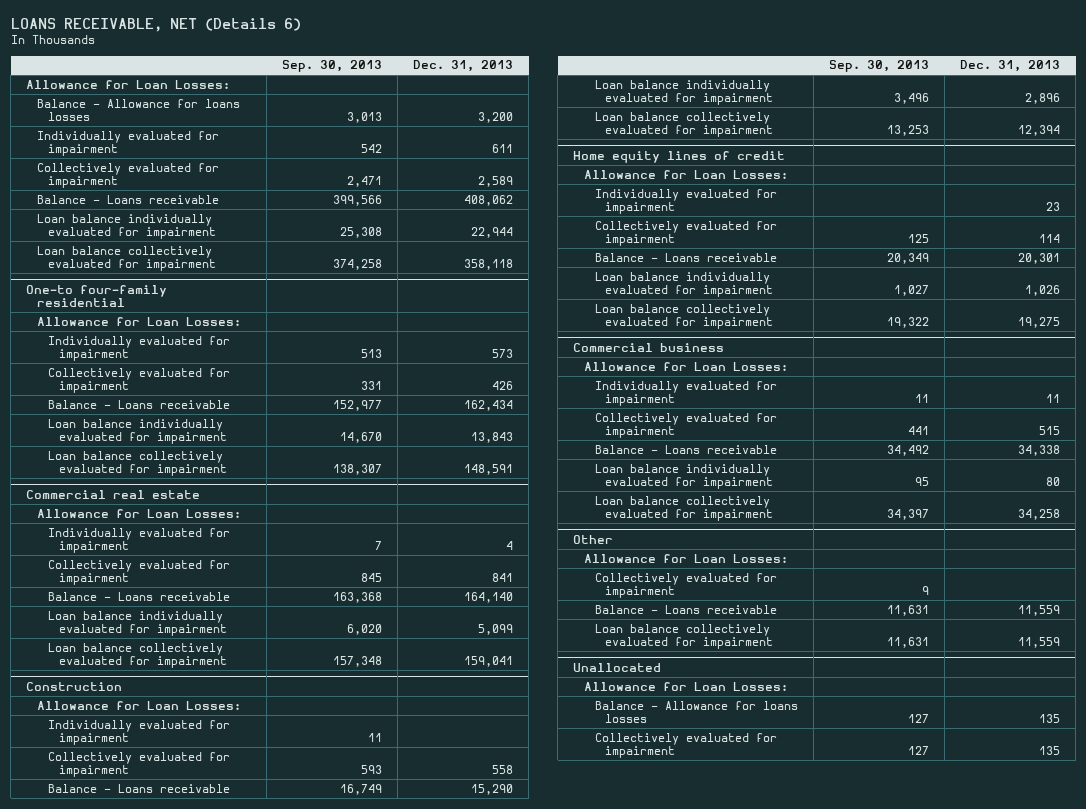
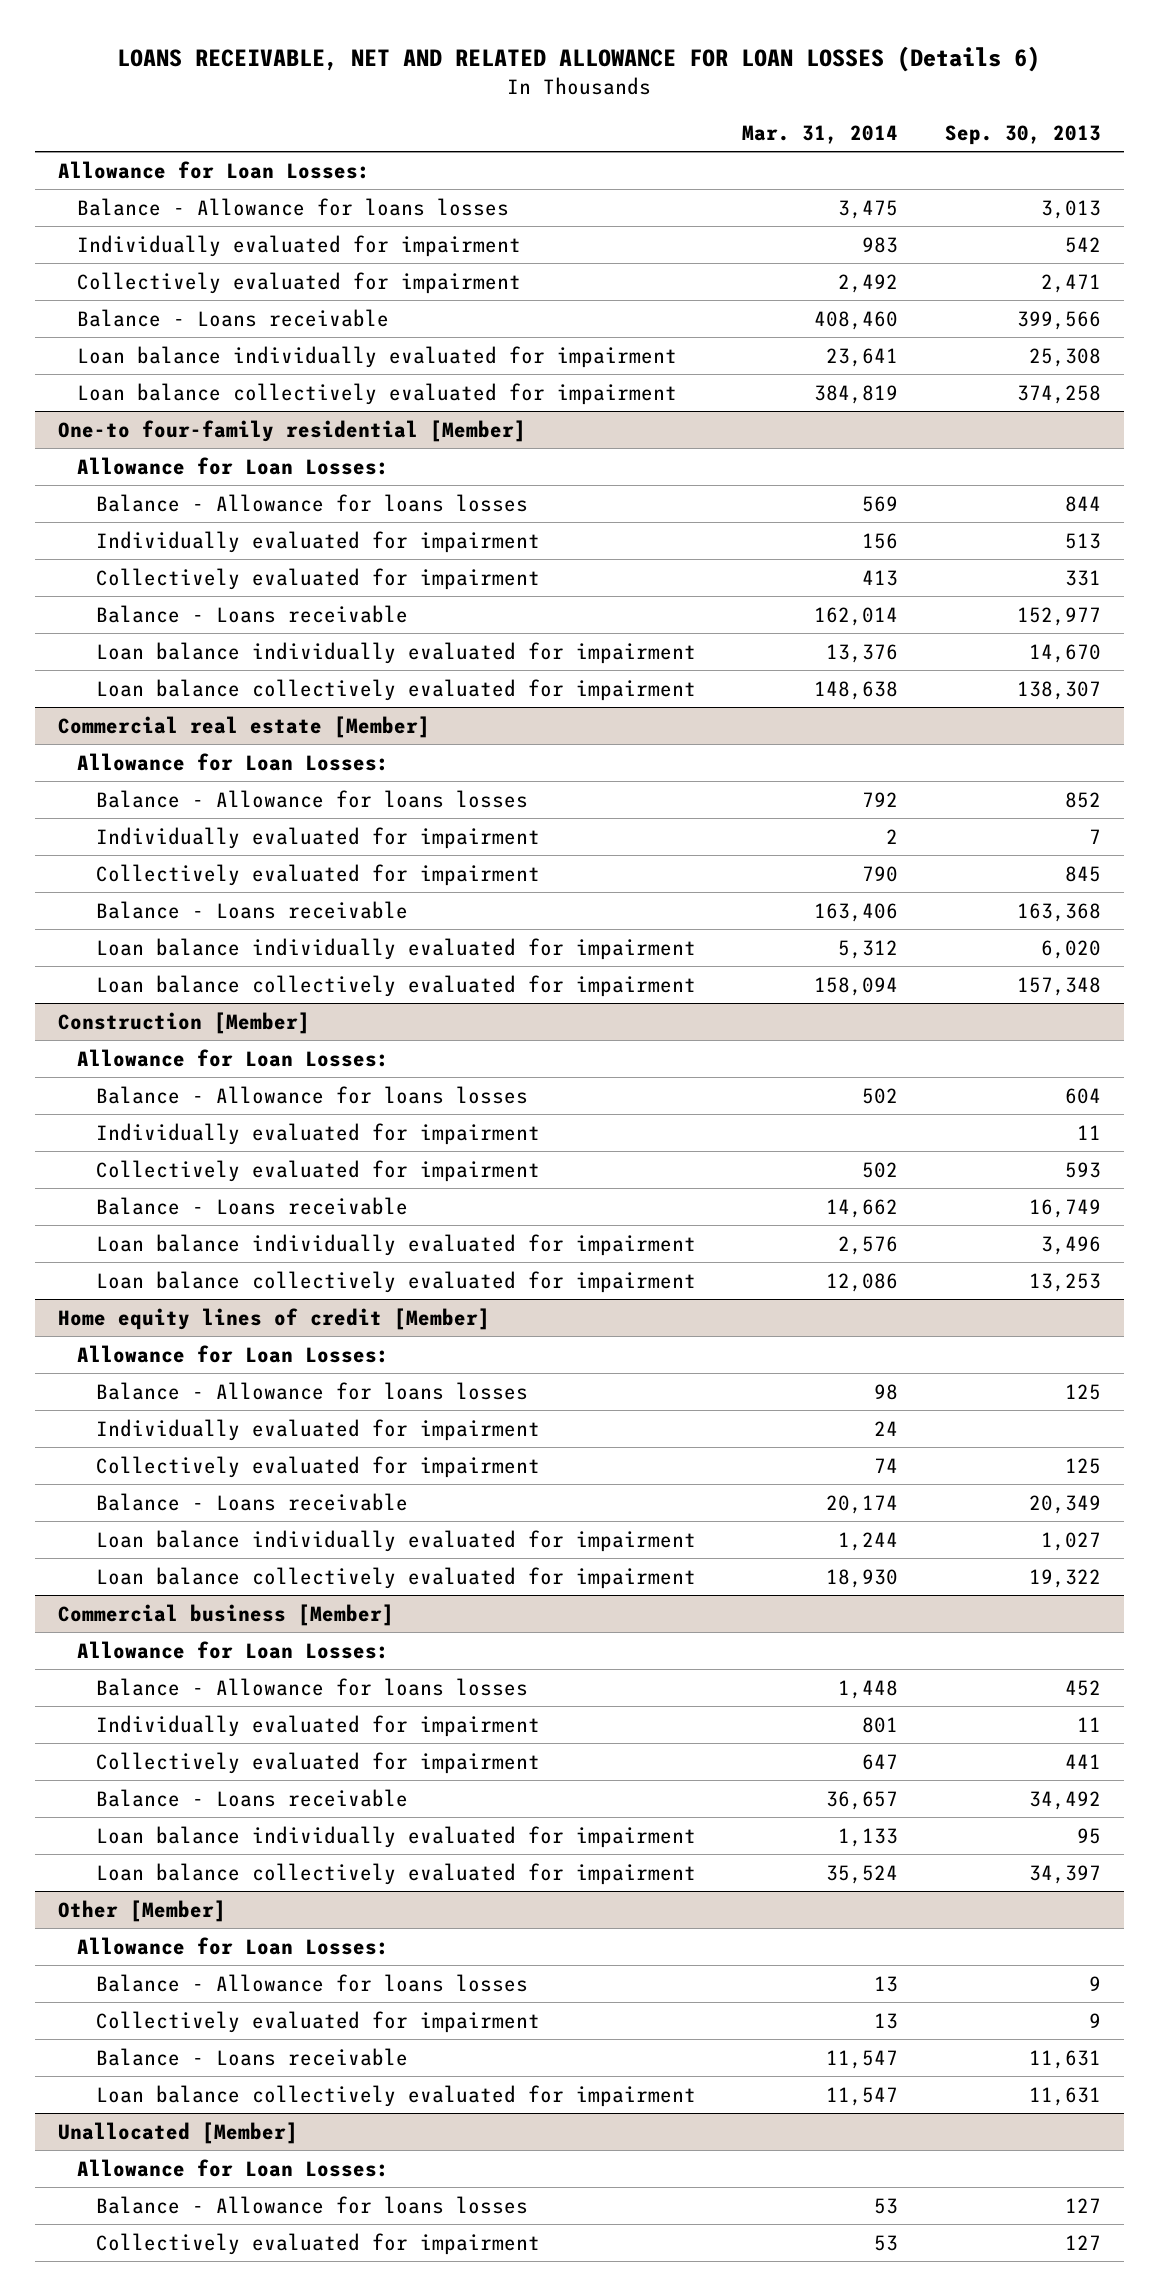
- LOANS RECEIVABLE, NET (Details 6)
+ LOANS RECEIVABLE, NET AND RELATED ALLOWANCE FOR LOAN LOSSES (Details 6)
- | Sep. 30, 2013 | Dec. 31, 2013
+ | Mar. 31, 2014 | Sep. 30, 2013
- One-to four-family residential
+ One-to four-family residential [Member]
+ Balance - Allowance for loans losses | 569 | 844
- Commercial real estate
+ Commercial real estate [Member]
+ Balance - Allowance for loans losses | 792 | 852
- Construction
+ Construction [Member]
+ Balance - Allowance for loans losses | 502 | 604
- Home equity lines of credit
+ Home equity lines of credit [Member]
+ Balance - Allowance for loans losses | 98 | 125
- Commercial business
+ Commercial business [Member]
+ Balance - Allowance for loans losses | 1,448 | 452
- Other
+ Other [Member]
+ Balance - Allowance for loans losses | 13 | 9
- Unallocated
+ Unallocated [Member]

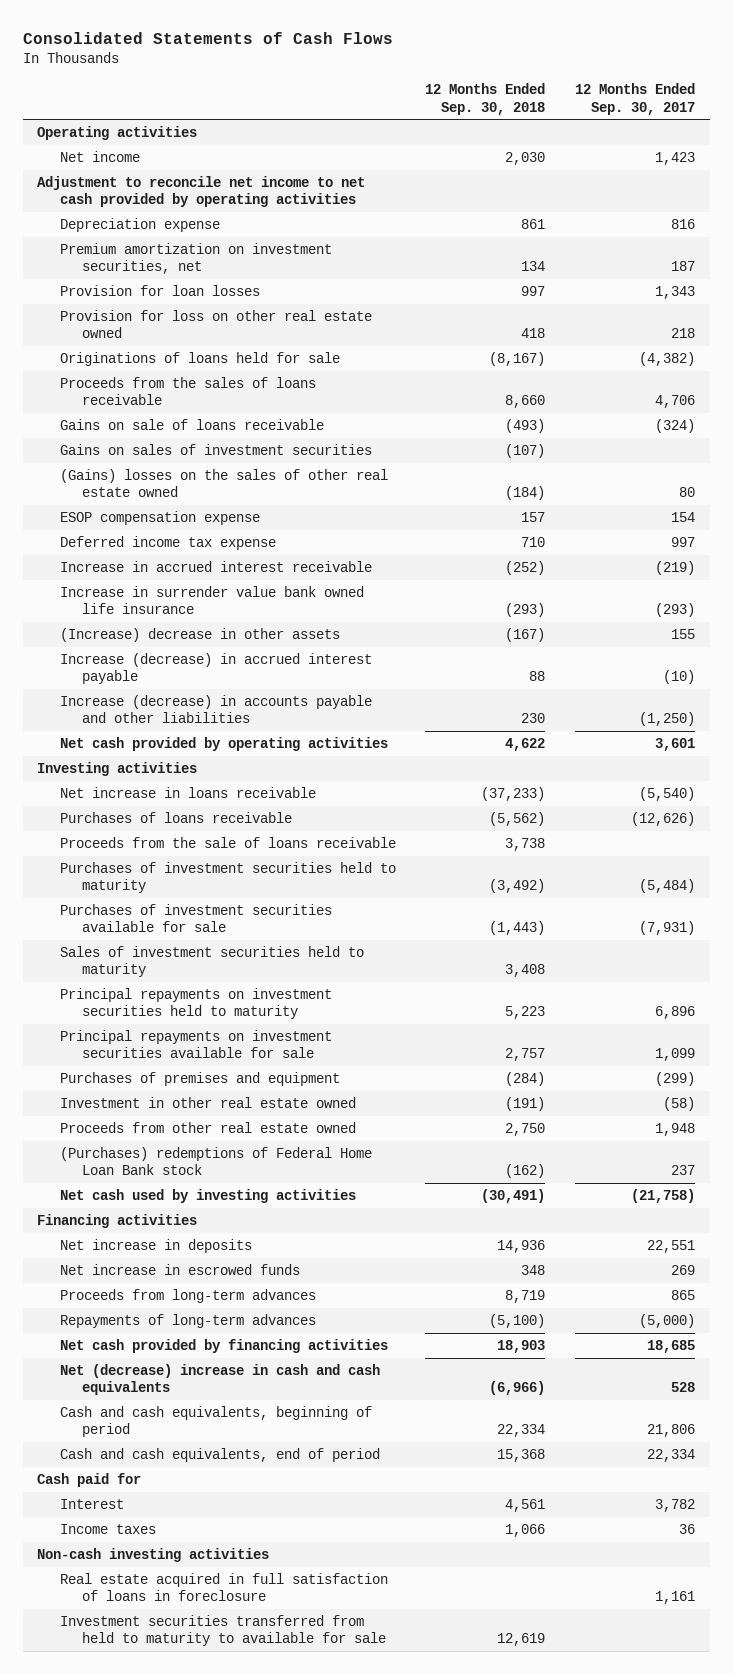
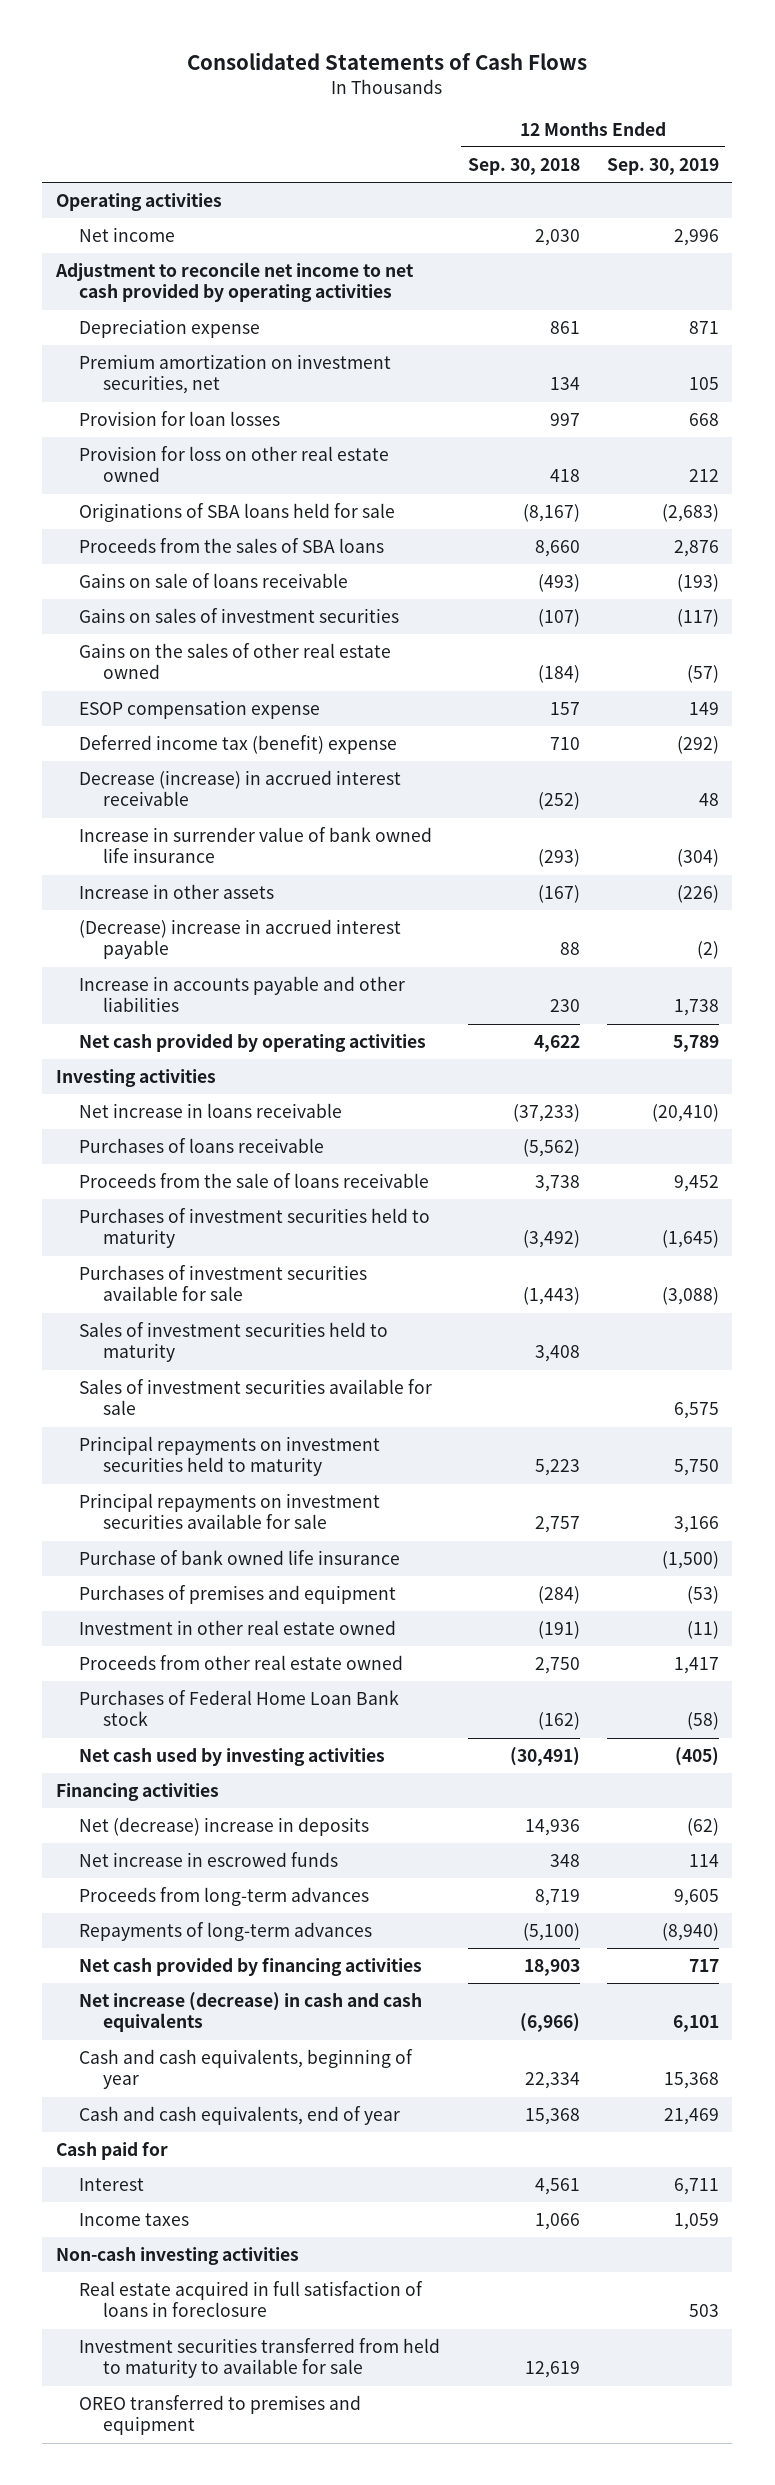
- | 12 Months Ended Sep. 30, 2018 | 12 Months Ended Sep. 30, 2017
+ | 12 Months Ended Sep. 30, 2018 | 12 Months Ended Sep. 30, 2019
- Originations of loans held for sale | (8,167) | (4,382)
- Proceeds from the sales of loans receivable | 8,660 | 4,706
+ Originations of SBA loans held for sale | (8,167) | (2,683)
+ Proceeds from the sales of SBA loans | 8,660 | 2,876
- (Gains) losses on the sales of other real estate owned | (184) | 80
+ Gains on the sales of other real estate owned | (184) | (57)
- Deferred income tax expense | 710 | 997
- Increase in accrued interest receivable | (252) | (219)
- Increase in surrender value bank owned life insurance | (293) | (293)
- (Increase) decrease in other assets | (167) | 155
- Increase (decrease) in accrued interest payable | 88 | (10)
- Increase (decrease) in accounts payable and other liabilities | 230 | (1,250)
+ Deferred income tax (benefit) expense | 710 | (292)
+ Decrease (increase) in accrued interest receivable | (252) | 48
+ Increase in surrender value of bank owned life insurance | (293) | (304)
+ Increase in other assets | (167) | (226)
+ (Decrease) increase in accrued interest payable | 88 | (2)
+ Increase in accounts payable and other liabilities | 230 | 1,738
+ Sales of investment securities available for sale | | 6,575
+ Purchase of bank owned life insurance | | (1,500)
- (Purchases) redemptions of Federal Home Loan Bank stock | (162) | 237
+ Purchases of Federal Home Loan Bank stock | (162) | (58)
- Net increase in deposits | 14,936 | 22,551
+ Net (decrease) increase in deposits | 14,936 | (62)
- Net (decrease) increase in cash and cash equivalents | (6,966) | 528
- Cash and cash equivalents, beginning of period | 22,334 | 21,806
- Cash and cash equivalents, end of period | 15,368 | 22,334
+ Net increase (decrease) in cash and cash equivalents | (6,966) | 6,101
+ Cash and cash equivalents, beginning of year | 22,334 | 15,368
+ Cash and cash equivalents, end of year | 15,368 | 21,469
+ OREO transferred to premises and equipment

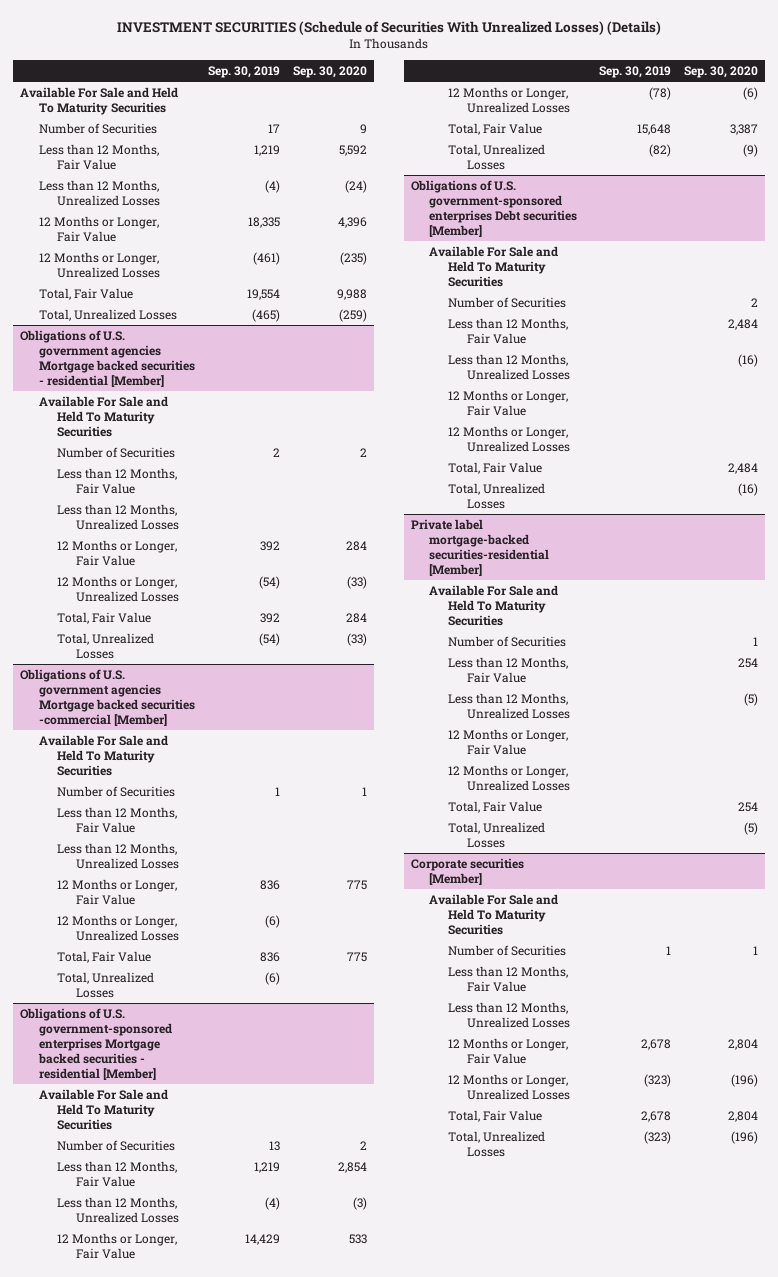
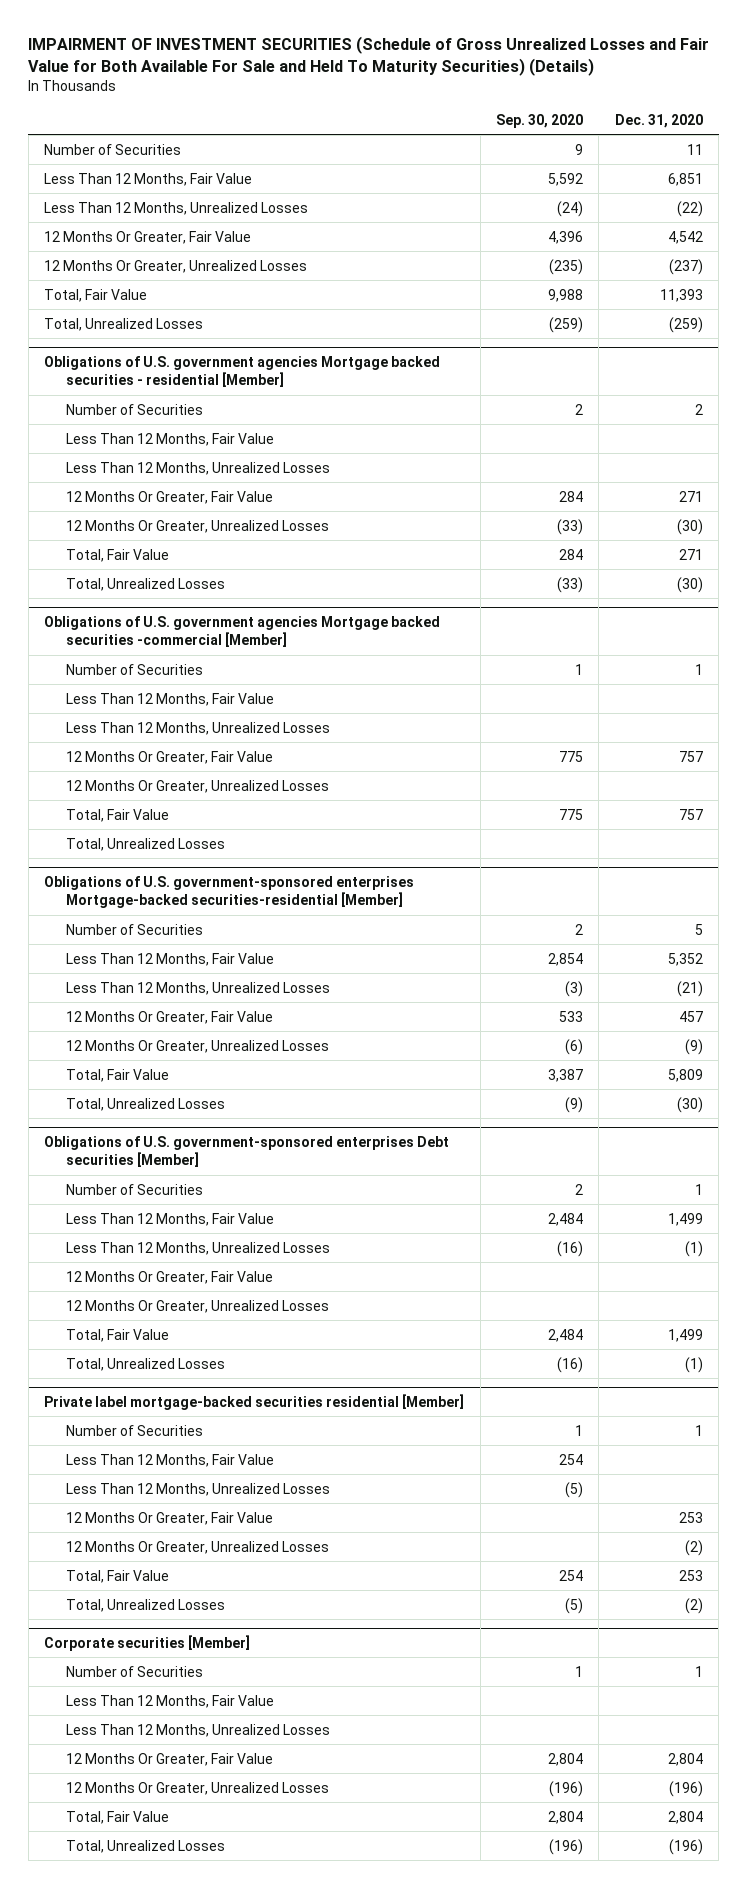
- INVESTMENT SECURITIES (Schedule of Securities With Unrealized Losses) (Details)
+ IMPAIRMENT OF INVESTMENT SECURITIES (Schedule of Gross Unrealized Losses and Fair Value for Both Available For Sale and Held To Maturity Securities) (Details)
- | Sep. 30, 2019 | Sep. 30, 2020
+ | Sep. 30, 2020 | Dec. 31, 2020
- Available For Sale and Held To Maturity Securities
- Less than 12 Months, Fair Value | 1,219 | 5,592
- Less than 12 Months, Unrealized Losses | (4) | (24)
- 12 Months or Longer, Fair Value | 18,335 | 4,396
- 12 Months or Longer, Unrealized Losses | (461) | (235)
+ Less Than 12 Months, Fair Value | 5,592 | 6,851
+ Less Than 12 Months, Unrealized Losses | (24) | (22)
+ 12 Months Or Greater, Fair Value | 4,396 | 4,542
+ 12 Months Or Greater, Unrealized Losses | (235) | (237)
@ Obligations of U.S. government agencies Mortgage backed securities - residential [Member]
- Available For Sale and Held To Maturity Securities
- Less than 12 Months, Fair Value
- Less than 12 Months, Unrealized Losses
- 12 Months or Longer, Fair Value | 392 | 284
- 12 Months or Longer, Unrealized Losses | (54) | (33)
+ Less Than 12 Months, Fair Value
+ Less Than 12 Months, Unrealized Losses
+ 12 Months Or Greater, Fair Value | 284 | 271
+ 12 Months Or Greater, Unrealized Losses | (33) | (30)
@ Obligations of U.S. government agencies Mortgage backed securities -commercial [Member]
- Available For Sale and Held To Maturity Securities
- Less than 12 Months, Fair Value
- Less than 12 Months, Unrealized Losses
- 12 Months or Longer, Fair Value | 836 | 775
- 12 Months or Longer, Unrealized Losses | (6) |
+ Less Than 12 Months, Fair Value
+ Less Than 12 Months, Unrealized Losses
+ 12 Months Or Greater, Fair Value | 775 | 757
+ 12 Months Or Greater, Unrealized Losses
- Obligations of U.S. government-sponsored enterprises Mortgage backed securities - residential [Member]
- Available For Sale and Held To Maturity Securities
+ Obligations of U.S. government-sponsored enterprises Mortgage-backed securities-residential [Member]
- Less than 12 Months, Fair Value | 1,219 | 2,854
- Less than 12 Months, Unrealized Losses | (4) | (3)
- 12 Months or Longer, Fair Value | 14,429 | 533
- 12 Months or Longer, Unrealized Losses | (78) | (6)
+ Less Than 12 Months, Fair Value | 2,854 | 5,352
+ Less Than 12 Months, Unrealized Losses | (3) | (21)
+ 12 Months Or Greater, Fair Value | 533 | 457
+ 12 Months Or Greater, Unrealized Losses | (6) | (9)
@ Obligations of U.S. government-sponsored enterprises Debt securities [Member]
- Available For Sale and Held To Maturity Securities
- Less than 12 Months, Fair Value | | 2,484
- Less than 12 Months, Unrealized Losses | | (16)
- 12 Months or Longer, Fair Value
- 12 Months or Longer, Unrealized Losses
+ Less Than 12 Months, Fair Value | 2,484 | 1,499
+ Less Than 12 Months, Unrealized Losses | (16) | (1)
+ 12 Months Or Greater, Fair Value
+ 12 Months Or Greater, Unrealized Losses
- Private label mortgage-backed securities-residential [Member]
- Available For Sale and Held To Maturity Securities
+ Private label mortgage-backed securities residential [Member]
- Less than 12 Months, Fair Value | | 254
- Less than 12 Months, Unrealized Losses | | (5)
- 12 Months or Longer, Fair Value
- 12 Months or Longer, Unrealized Losses
+ Less Than 12 Months, Fair Value | 254 |
+ Less Than 12 Months, Unrealized Losses | (5) |
+ 12 Months Or Greater, Fair Value | | 253
+ 12 Months Or Greater, Unrealized Losses | | (2)
@ Corporate securities [Member]
- Available For Sale and Held To Maturity Securities
- Less than 12 Months, Fair Value
- Less than 12 Months, Unrealized Losses
- 12 Months or Longer, Fair Value | 2,678 | 2,804
- 12 Months or Longer, Unrealized Losses | (323) | (196)
+ Less Than 12 Months, Fair Value
+ Less Than 12 Months, Unrealized Losses
+ 12 Months Or Greater, Fair Value | 2,804 | 2,804
+ 12 Months Or Greater, Unrealized Losses | (196) | (196)

